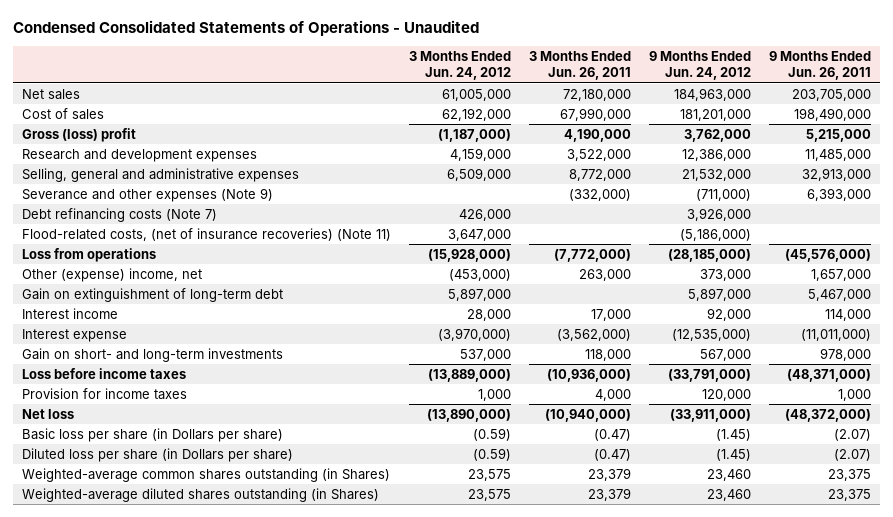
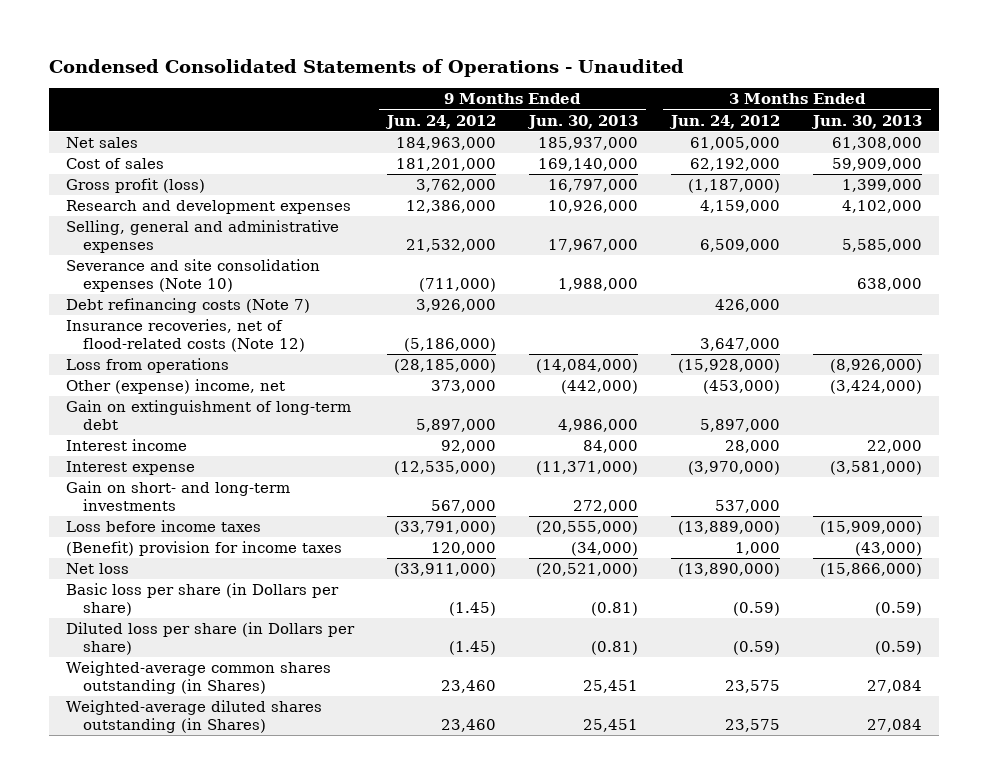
- | 3 Months Ended Jun. 24, 2012 | 3 Months Ended Jun. 26, 2011 | 9 Months Ended Jun. 24, 2012 | 9 Months Ended Jun. 26, 2011
+ | 9 Months Ended Jun. 24, 2012 | 9 Months Ended Jun. 30, 2013 | 3 Months Ended Jun. 24, 2012 | 3 Months Ended Jun. 30, 2013
- Gross (loss) profit | (1,187,000) | 4,190,000 | 3,762,000 | 5,215,000
+ Gross profit (loss) | 3,762,000 | 16,797,000 | (1,187,000) | 1,399,000
- Severance and other expenses (Note 9) | | (332,000) | (711,000) | 6,393,000
+ Severance and site consolidation expenses (Note 10) | (711,000) | 1,988,000 | | 638,000
- Flood-related costs, (net of insurance recoveries) (Note 11) | 3,647,000 | | (5,186,000) |
+ Insurance recoveries, net of flood-related costs (Note 12) | (5,186,000) | | 3,647,000 |
- Provision for income taxes | 1,000 | 4,000 | 120,000 | 1,000
+ (Benefit) provision for income taxes | 120,000 | (34,000) | 1,000 | (43,000)

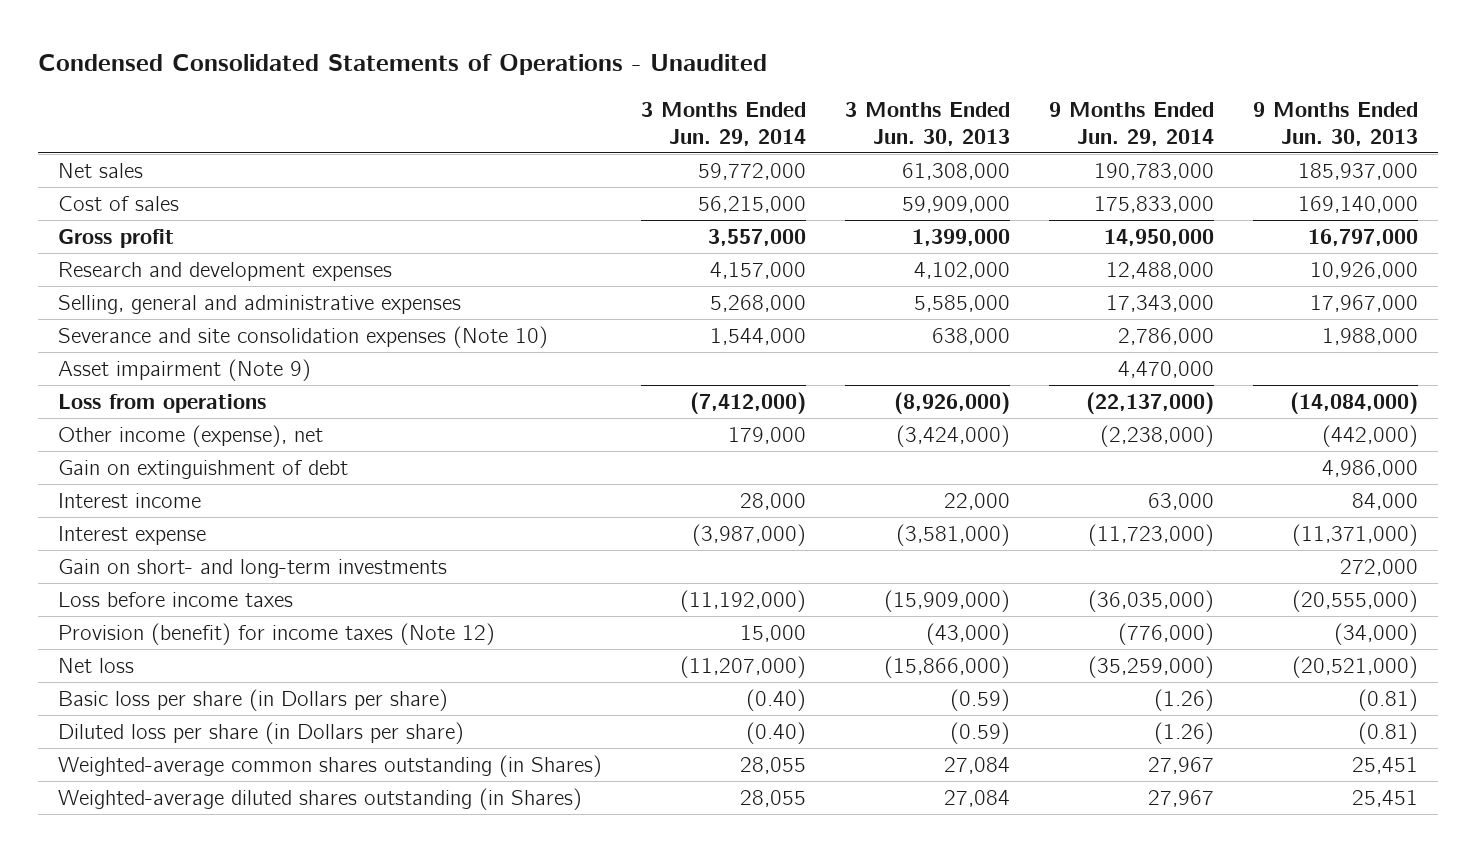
- | 9 Months Ended Jun. 24, 2012 | 9 Months Ended Jun. 30, 2013 | 3 Months Ended Jun. 24, 2012 | 3 Months Ended Jun. 30, 2013
+ | 3 Months Ended Jun. 29, 2014 | 3 Months Ended Jun. 30, 2013 | 9 Months Ended Jun. 29, 2014 | 9 Months Ended Jun. 30, 2013
- Gross profit (loss) | 3,762,000 | 16,797,000 | (1,187,000) | 1,399,000
+ Gross profit | 3,557,000 | 1,399,000 | 14,950,000 | 16,797,000
- Debt refinancing costs (Note 7) | 3,926,000 | | 426,000 |
- Insurance recoveries, net of flood-related costs (Note 12) | (5,186,000) | | 3,647,000 |
+ Asset impairment (Note 9) | | | 4,470,000 |
- Other (expense) income, net | 373,000 | (442,000) | (453,000) | (3,424,000)
- Gain on extinguishment of long-term debt | 5,897,000 | 4,986,000 | 5,897,000 |
+ Other income (expense), net | 179,000 | (3,424,000) | (2,238,000) | (442,000)
+ Gain on extinguishment of debt | | | | 4,986,000
- (Benefit) provision for income taxes | 120,000 | (34,000) | 1,000 | (43,000)
+ Provision (benefit) for income taxes (Note 12) | 15,000 | (43,000) | (776,000) | (34,000)

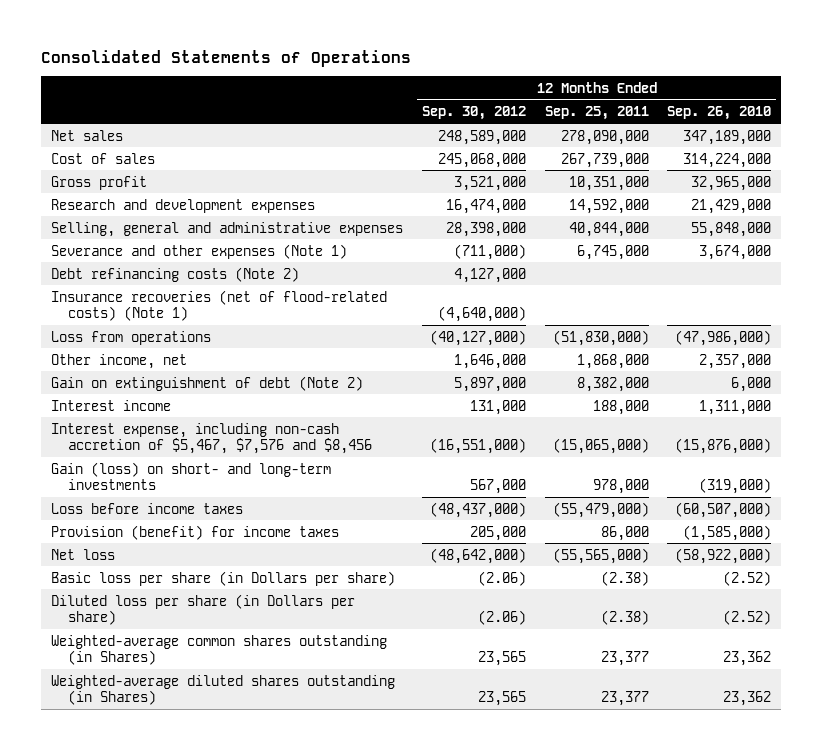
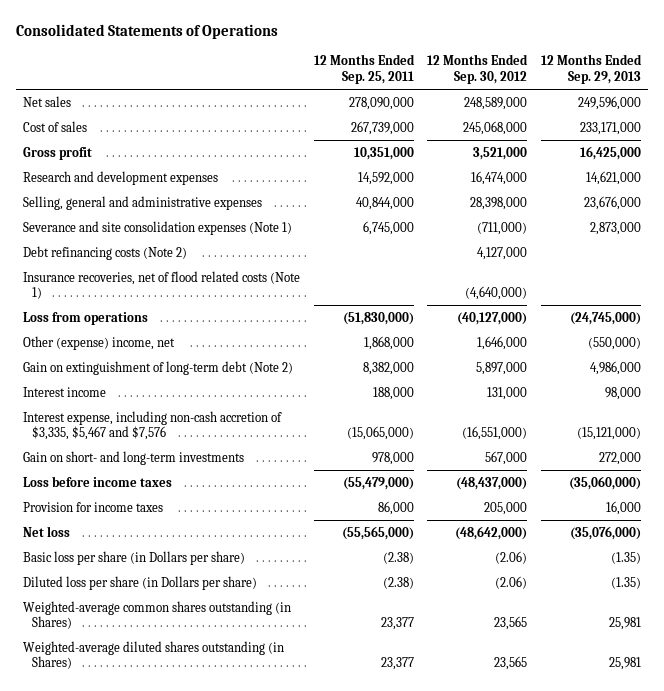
- | 12 Months Ended Sep. 30, 2012 | 12 Months Ended Sep. 25, 2011 | 12 Months Ended Sep. 26, 2010
+ | 12 Months Ended Sep. 25, 2011 | 12 Months Ended Sep. 30, 2012 | 12 Months Ended Sep. 29, 2013
- Severance and other expenses (Note 1) | (711,000) | 6,745,000 | 3,674,000
+ Severance and site consolidation expenses (Note 1) | 6,745,000 | (711,000) | 2,873,000
- Insurance recoveries (net of flood-related costs) (Note 1) | (4,640,000) | |
+ Insurance recoveries, net of flood related costs (Note 1) | | (4,640,000) |
- Other income, net | 1,646,000 | 1,868,000 | 2,357,000
- Gain on extinguishment of debt (Note 2) | 5,897,000 | 8,382,000 | 6,000
+ Other (expense) income, net | 1,868,000 | 1,646,000 | (550,000)
+ Gain on extinguishment of long-term debt (Note 2) | 8,382,000 | 5,897,000 | 4,986,000
- Interest expense, including non-cash accretion of $5,467, $7,576 and $8,456 | (16,551,000) | (15,065,000) | (15,876,000)
- Gain (loss) on short- and long-term investments | 567,000 | 978,000 | (319,000)
+ Interest expense, including non-cash accretion of $3,335, $5,467 and $7,576 | (15,065,000) | (16,551,000) | (15,121,000)
+ Gain on short- and long-term investments | 978,000 | 567,000 | 272,000
- Provision (benefit) for income taxes | 205,000 | 86,000 | (1,585,000)
+ Provision for income taxes | 86,000 | 205,000 | 16,000

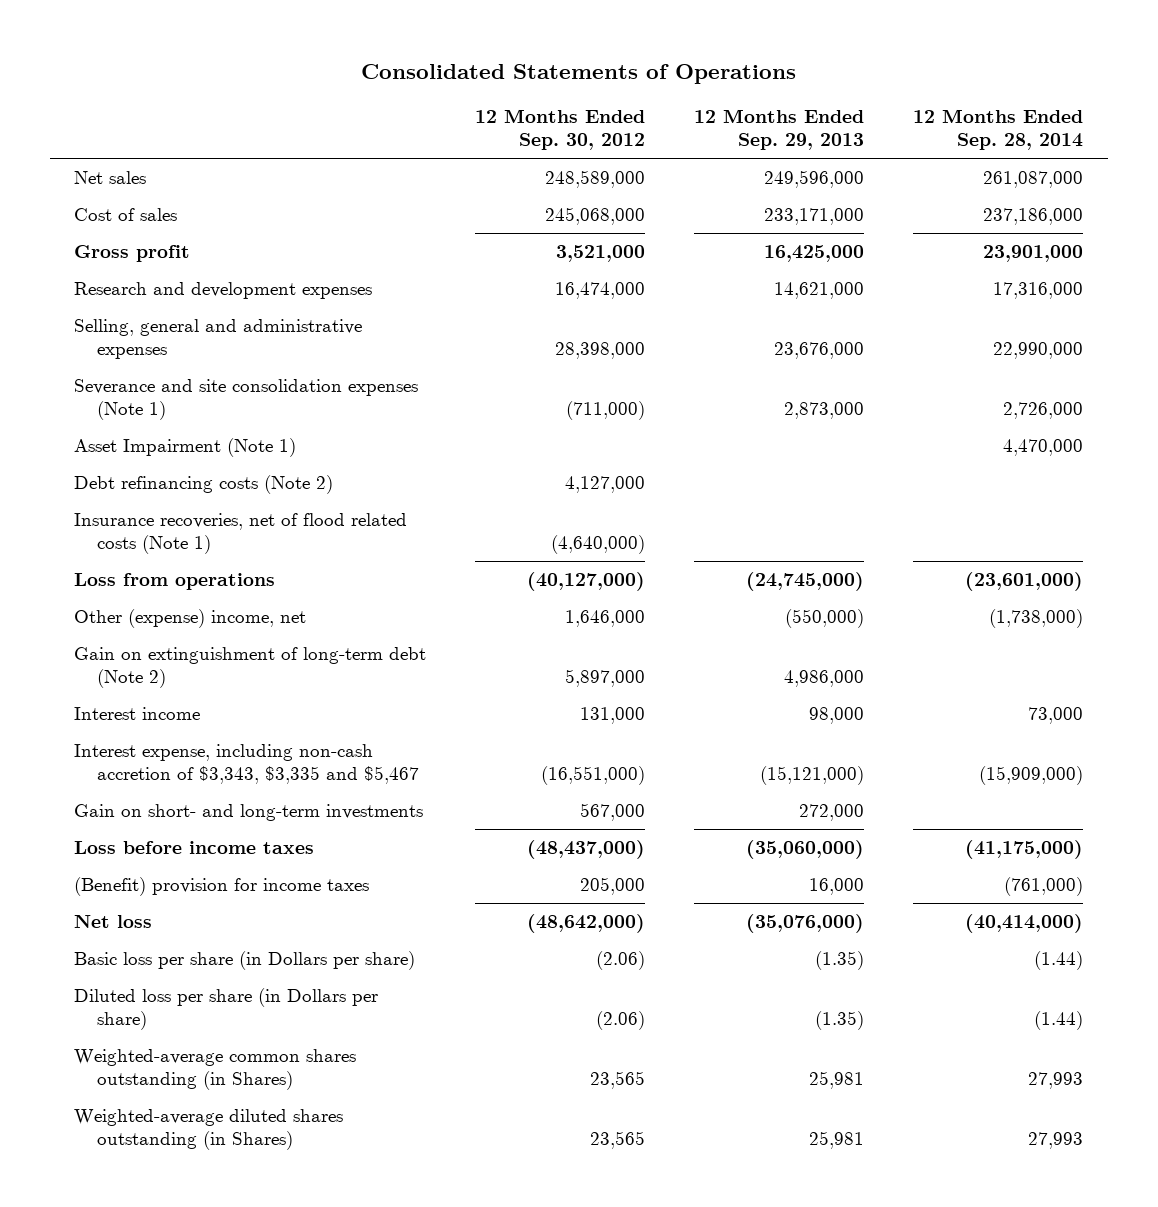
- | 12 Months Ended Sep. 25, 2011 | 12 Months Ended Sep. 30, 2012 | 12 Months Ended Sep. 29, 2013
+ | 12 Months Ended Sep. 30, 2012 | 12 Months Ended Sep. 29, 2013 | 12 Months Ended Sep. 28, 2014
+ Asset Impairment (Note 1) | | | 4,470,000
- Interest expense, including non-cash accretion of $3,335, $5,467 and $7,576 | (15,065,000) | (16,551,000) | (15,121,000)
+ Interest expense, including non-cash accretion of $3,343, $3,335 and $5,467 | (16,551,000) | (15,121,000) | (15,909,000)
- Provision for income taxes | 86,000 | 205,000 | 16,000
+ (Benefit) provision for income taxes | 205,000 | 16,000 | (761,000)

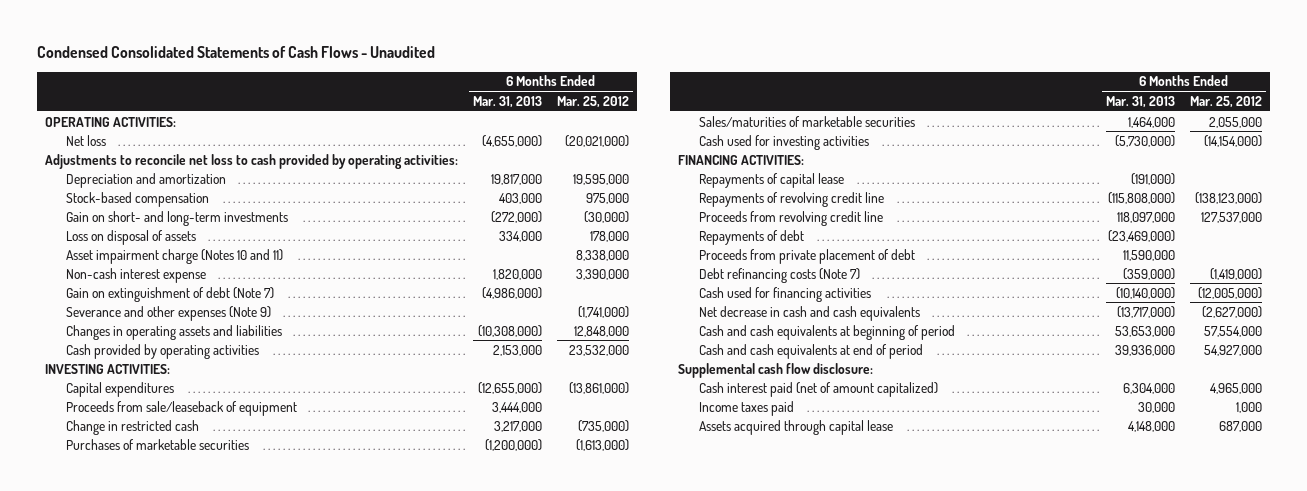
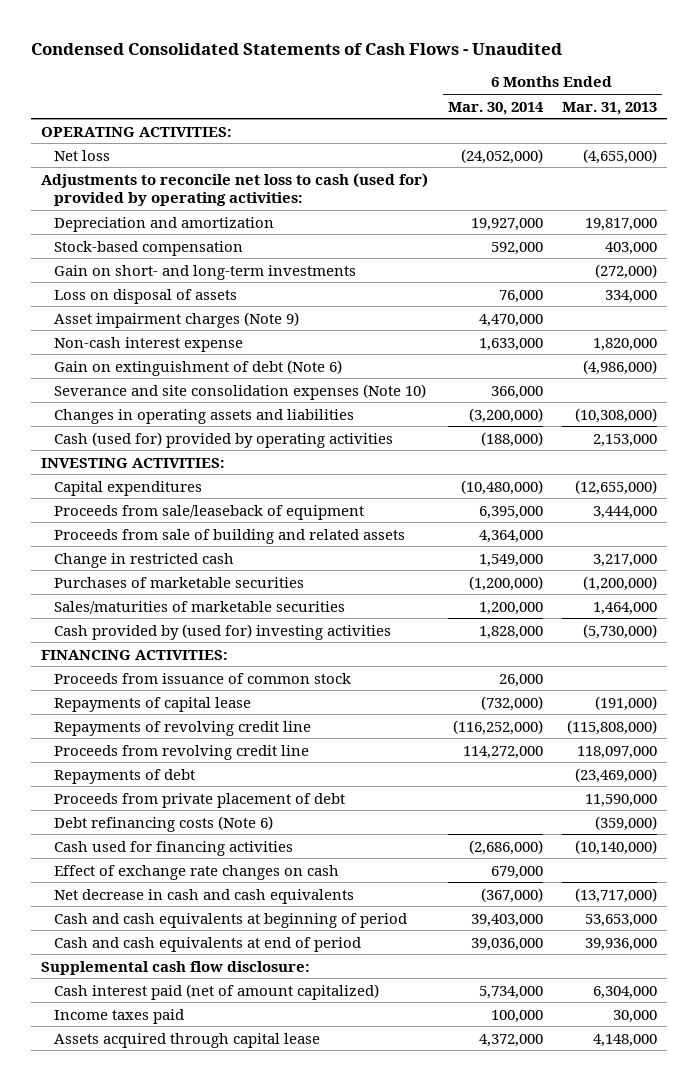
- | 6 Months Ended Mar. 31, 2013 | 6 Months Ended Mar. 25, 2012
+ | 6 Months Ended Mar. 30, 2014 | 6 Months Ended Mar. 31, 2013
- Adjustments to reconcile net loss to cash provided by operating activities:
+ Adjustments to reconcile net loss to cash (used for) provided by operating activities:
- Asset impairment charge (Notes 10 and 11) | | 8,338,000
+ Asset impairment charges (Note 9) | 4,470,000 |
- Gain on extinguishment of debt (Note 7) | (4,986,000) |
- Severance and other expenses (Note 9) | | (1,741,000)
+ Gain on extinguishment of debt (Note 6) | | (4,986,000)
+ Severance and site consolidation expenses (Note 10) | 366,000 |
- Cash provided by operating activities | 2,153,000 | 23,532,000
+ Cash (used for) provided by operating activities | (188,000) | 2,153,000
+ Proceeds from sale of building and related assets | 4,364,000 |
- Cash used for investing activities | (5,730,000) | (14,154,000)
+ Cash provided by (used for) investing activities | 1,828,000 | (5,730,000)
+ Proceeds from issuance of common stock | 26,000 |
- Debt refinancing costs (Note 7) | (359,000) | (1,419,000)
+ Debt refinancing costs (Note 6) | | (359,000)
+ Effect of exchange rate changes on cash | 679,000 |

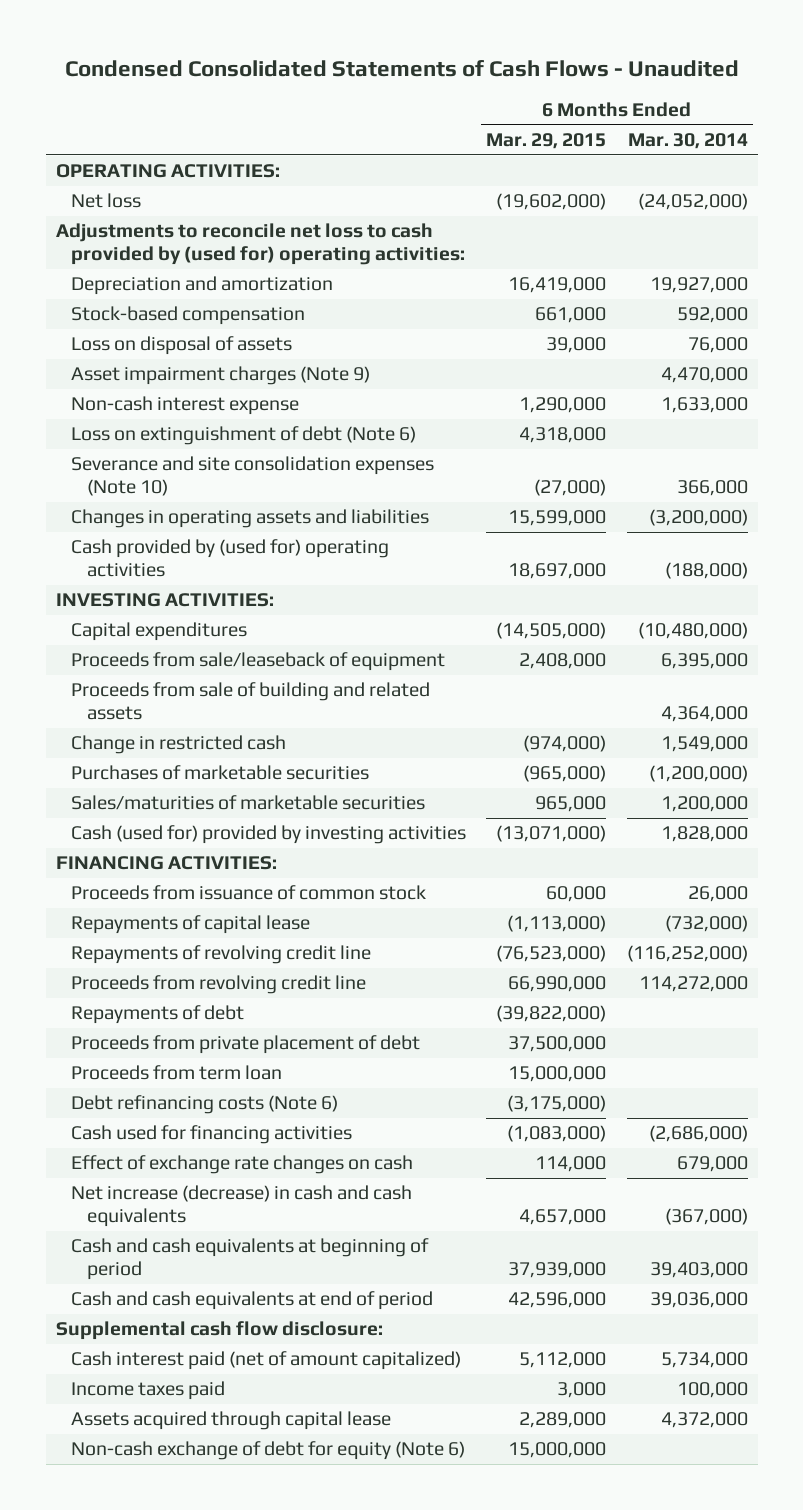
- | 6 Months Ended Mar. 30, 2014 | 6 Months Ended Mar. 31, 2013
+ | 6 Months Ended Mar. 29, 2015 | 6 Months Ended Mar. 30, 2014
- Adjustments to reconcile net loss to cash (used for) provided by operating activities:
+ Adjustments to reconcile net loss to cash provided by (used for) operating activities:
- Gain on short- and long-term investments | | (272,000)
- Gain on extinguishment of debt (Note 6) | | (4,986,000)
+ Loss on extinguishment of debt (Note 6) | 4,318,000 |
- Cash (used for) provided by operating activities | (188,000) | 2,153,000
+ Cash provided by (used for) operating activities | 18,697,000 | (188,000)
- Cash provided by (used for) investing activities | 1,828,000 | (5,730,000)
+ Cash (used for) provided by investing activities | (13,071,000) | 1,828,000
+ Proceeds from term loan | 15,000,000 |
- Net decrease in cash and cash equivalents | (367,000) | (13,717,000)
+ Net increase (decrease) in cash and cash equivalents | 4,657,000 | (367,000)
+ Non-cash exchange of debt for equity (Note 6) | 15,000,000 |

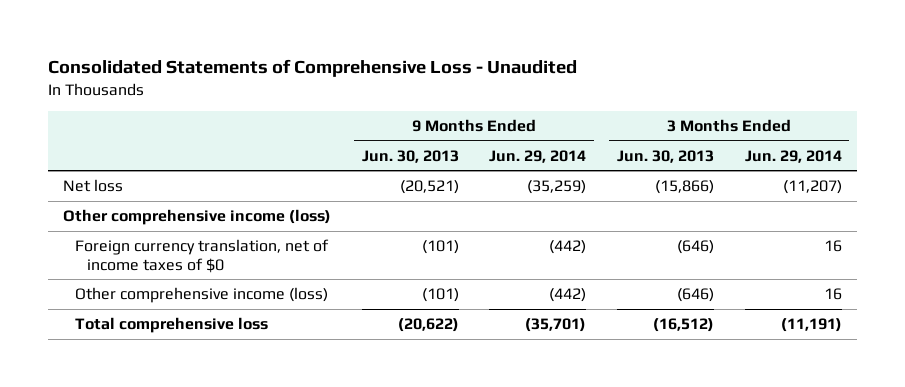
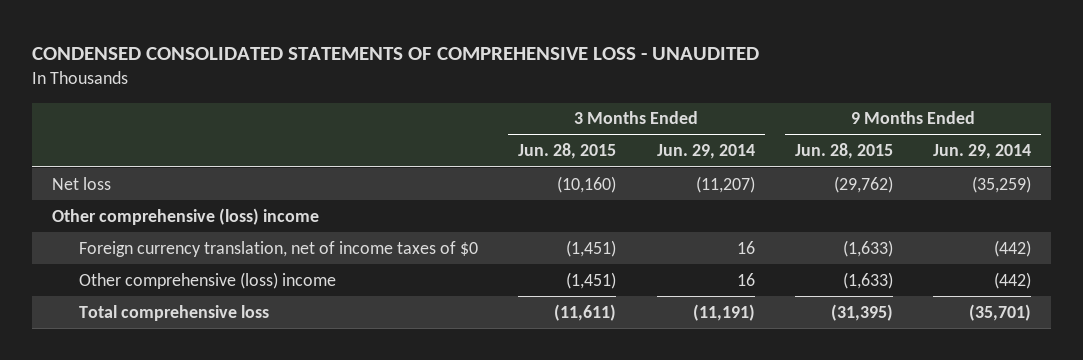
- Consolidated Statements of Comprehensive Loss - Unaudited
+ CONDENSED CONSOLIDATED STATEMENTS OF COMPREHENSIVE LOSS - UNAUDITED
- | 9 Months Ended Jun. 30, 2013 | 9 Months Ended Jun. 29, 2014 | 3 Months Ended Jun. 30, 2013 | 3 Months Ended Jun. 29, 2014
+ | 3 Months Ended Jun. 28, 2015 | 3 Months Ended Jun. 29, 2014 | 9 Months Ended Jun. 28, 2015 | 9 Months Ended Jun. 29, 2014
- Other comprehensive income (loss)
+ Other comprehensive (loss) income
- Other comprehensive income (loss) | (101) | (442) | (646) | 16
+ Other comprehensive (loss) income | (1,451) | 16 | (1,633) | (442)

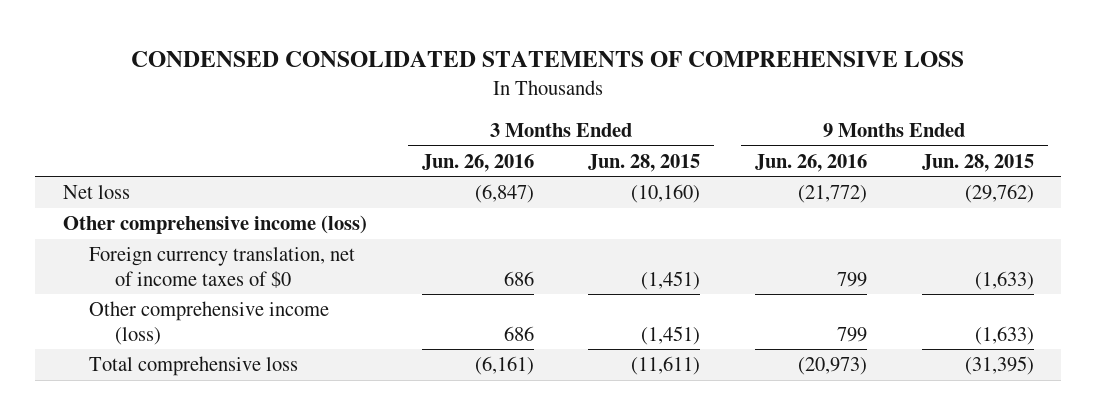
- CONDENSED CONSOLIDATED STATEMENTS OF COMPREHENSIVE LOSS - UNAUDITED
+ CONDENSED CONSOLIDATED STATEMENTS OF COMPREHENSIVE LOSS
- | 3 Months Ended Jun. 28, 2015 | 3 Months Ended Jun. 29, 2014 | 9 Months Ended Jun. 28, 2015 | 9 Months Ended Jun. 29, 2014
+ | 3 Months Ended Jun. 26, 2016 | 3 Months Ended Jun. 28, 2015 | 9 Months Ended Jun. 26, 2016 | 9 Months Ended Jun. 28, 2015
- Other comprehensive (loss) income
+ Other comprehensive income (loss)
- Other comprehensive (loss) income | (1,451) | 16 | (1,633) | (442)
+ Other comprehensive income (loss) | 686 | (1,451) | 799 | (1,633)

